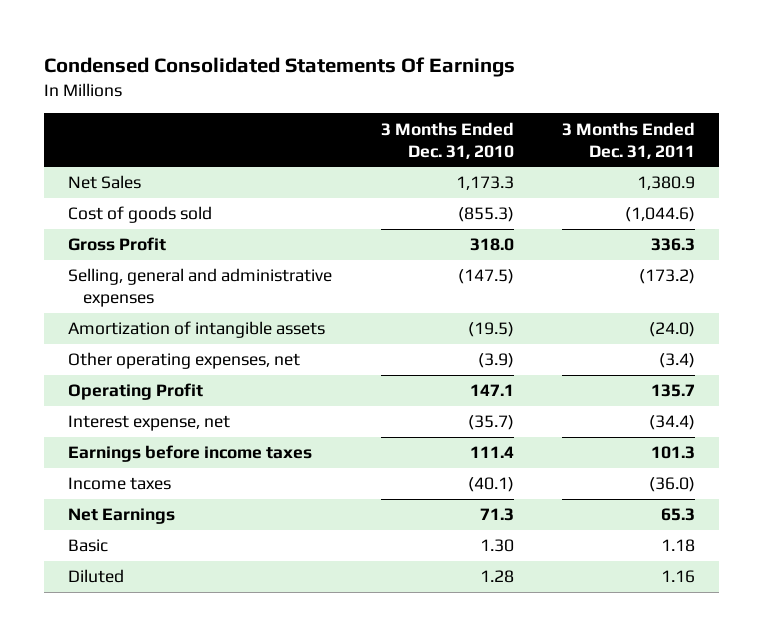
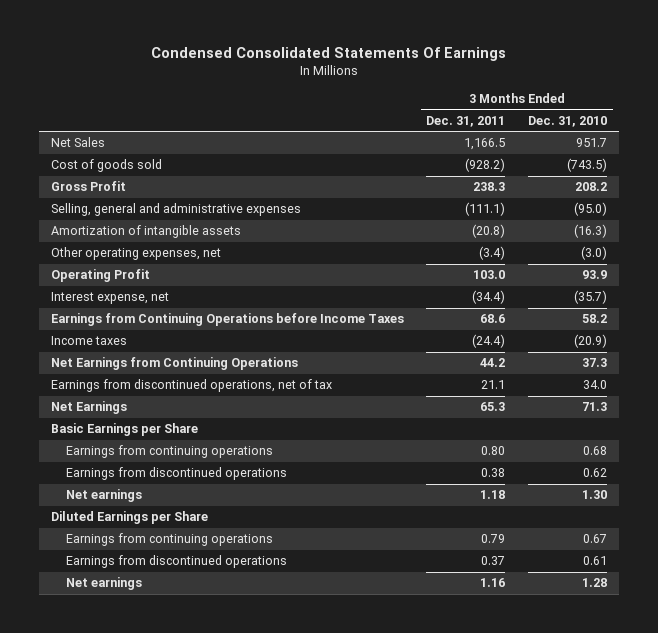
- | 3 Months Ended Dec. 31, 2010 | 3 Months Ended Dec. 31, 2011
+ | 3 Months Ended Dec. 31, 2011 | 3 Months Ended Dec. 31, 2010
- Net Sales | 1,173.3 | 1,380.9
- Cost of goods sold | (855.3) | (1,044.6)
- Gross Profit | 318.0 | 336.3
- Selling, general and administrative expenses | (147.5) | (173.2)
- Amortization of intangible assets | (19.5) | (24.0)
- Other operating expenses, net | (3.9) | (3.4)
- Operating Profit | 147.1 | 135.7
+ Net Sales | 1,166.5 | 951.7
+ Cost of goods sold | (928.2) | (743.5)
+ Gross Profit | 238.3 | 208.2
+ Selling, general and administrative expenses | (111.1) | (95.0)
+ Amortization of intangible assets | (20.8) | (16.3)
+ Other operating expenses, net | (3.4) | (3.0)
+ Operating Profit | 103.0 | 93.9
- Earnings before income taxes | 111.4 | 101.3
- Income taxes | (40.1) | (36.0)
+ Earnings from Continuing Operations before Income Taxes | 68.6 | 58.2
+ Income taxes | (24.4) | (20.9)
+ Net Earnings from Continuing Operations | 44.2 | 37.3
+ Earnings from discontinued operations, net of tax | 21.1 | 34.0
- Basic | 1.30 | 1.18
- Diluted | 1.28 | 1.16
+ Basic Earnings per Share
+ Earnings from continuing operations | 0.80 | 0.68
+ Earnings from discontinued operations | 0.38 | 0.62
+ Net earnings | 1.18 | 1.30
+ Diluted Earnings per Share
+ Earnings from continuing operations | 0.79 | 0.67
+ Earnings from discontinued operations | 0.37 | 0.61
+ Net earnings | 1.16 | 1.28

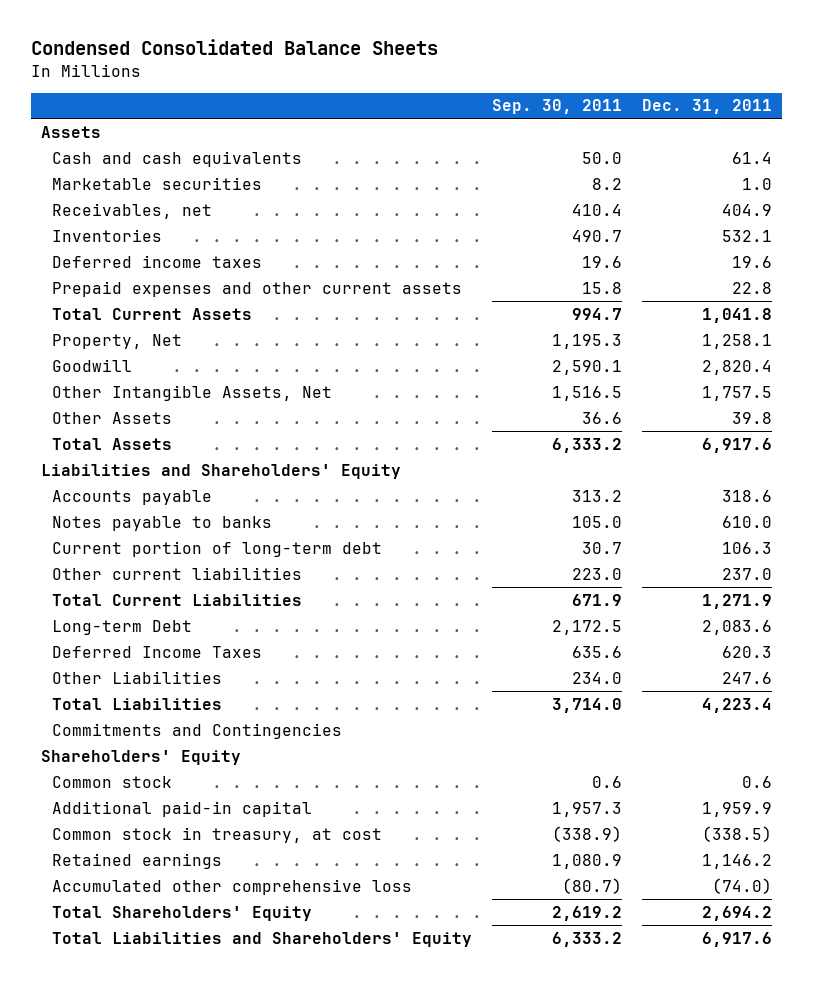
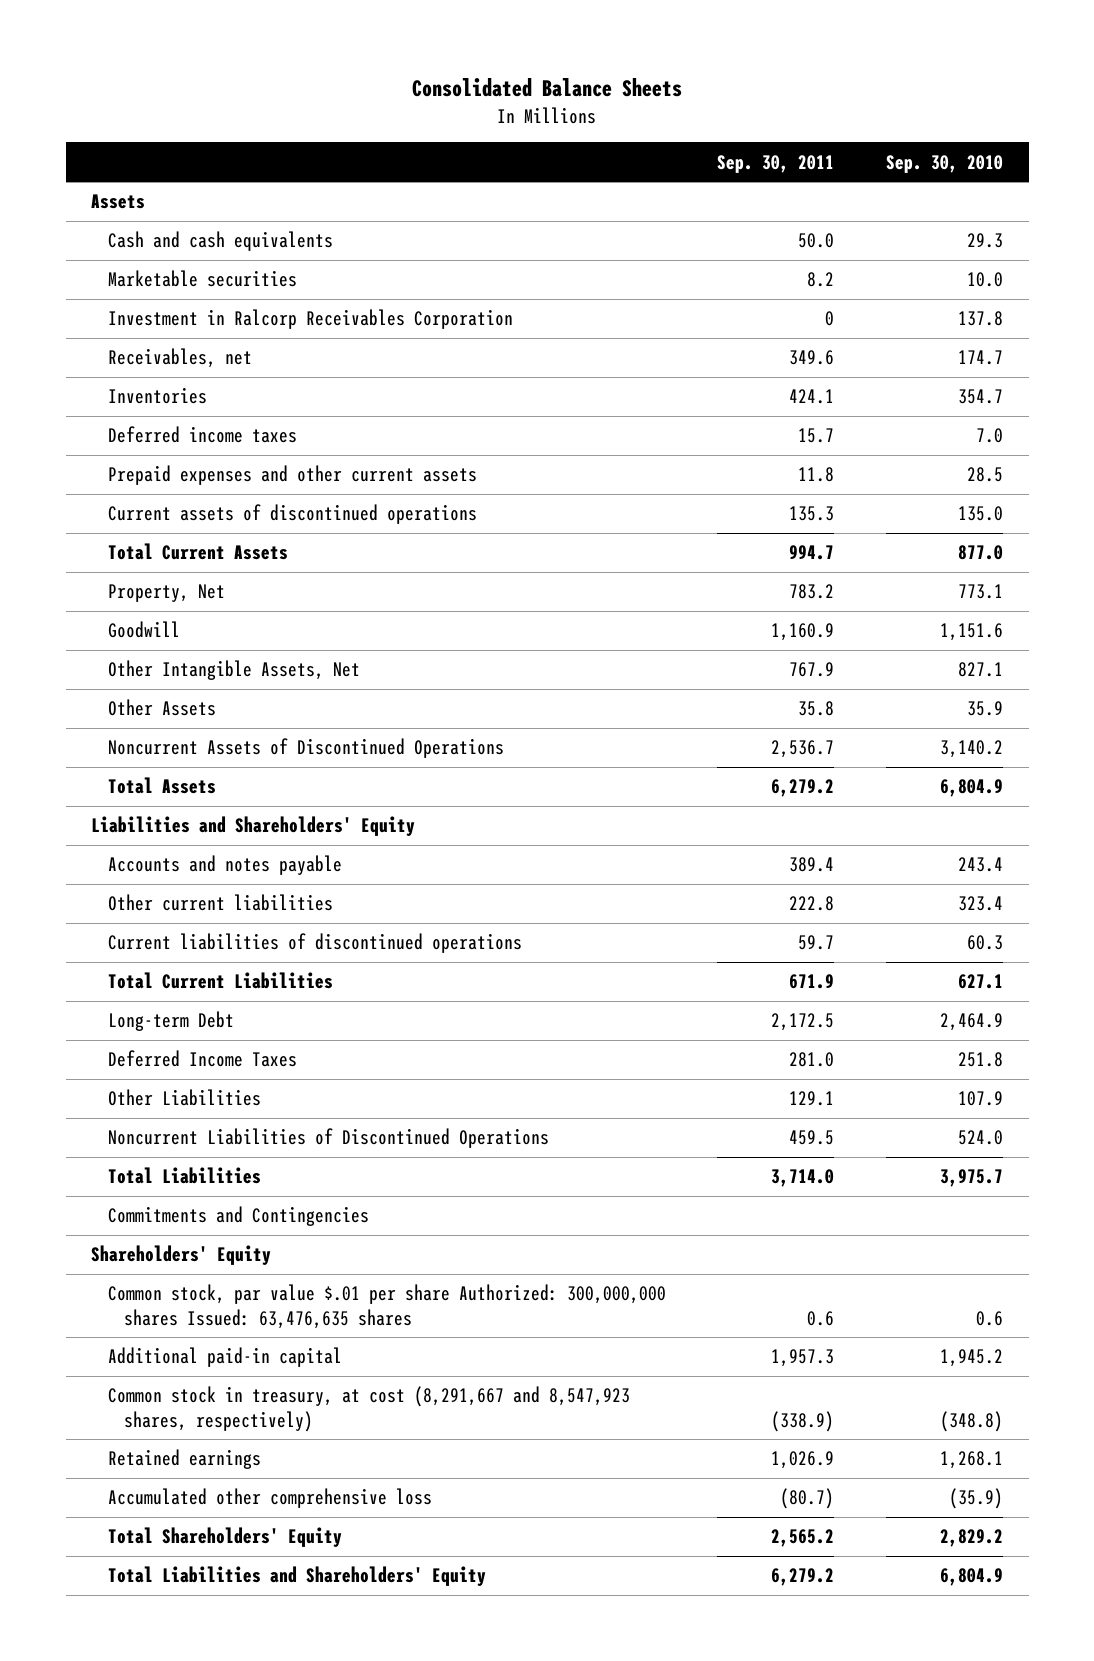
- Condensed Consolidated Balance Sheets
+ Consolidated Balance Sheets
- | Sep. 30, 2011 | Dec. 31, 2011
+ | Sep. 30, 2011 | Sep. 30, 2010
- Receivables, net | 410.4 | 404.9
- Inventories | 490.7 | 532.1
- Deferred income taxes | 19.6 | 19.6
- Prepaid expenses and other current assets | 15.8 | 22.8
+ Investment in Ralcorp Receivables Corporation | 0 | 137.8
+ Receivables, net | 349.6 | 174.7
+ Inventories | 424.1 | 354.7
+ Deferred income taxes | 15.7 | 7.0
+ Prepaid expenses and other current assets | 11.8 | 28.5
+ Current assets of discontinued operations | 135.3 | 135.0
- Property, Net | 1,195.3 | 1,258.1
- Goodwill | 2,590.1 | 2,820.4
- Other Intangible Assets, Net | 1,516.5 | 1,757.5
- Other Assets | 36.6 | 39.8
- Total Assets | 6,333.2 | 6,917.6
+ Property, Net | 783.2 | 773.1
+ Goodwill | 1,160.9 | 1,151.6
+ Other Intangible Assets, Net | 767.9 | 827.1
+ Other Assets | 35.8 | 35.9
+ Noncurrent Assets of Discontinued Operations | 2,536.7 | 3,140.2
+ Total Assets | 6,279.2 | 6,804.9
- Accounts payable | 313.2 | 318.6
- Notes payable to banks | 105.0 | 610.0
- Current portion of long-term debt | 30.7 | 106.3
- Other current liabilities | 223.0 | 237.0
+ Accounts and notes payable | 389.4 | 243.4
+ Other current liabilities | 222.8 | 323.4
+ Current liabilities of discontinued operations | 59.7 | 60.3
- Deferred Income Taxes | 635.6 | 620.3
- Other Liabilities | 234.0 | 247.6
+ Deferred Income Taxes | 281.0 | 251.8
+ Other Liabilities | 129.1 | 107.9
+ Noncurrent Liabilities of Discontinued Operations | 459.5 | 524.0
- Common stock | 0.6 | 0.6
+ Common stock, par value $.01 per share Authorized: 300,000,000 shares Issued: 63,476,635 shares | 0.6 | 0.6
- Common stock in treasury, at cost | (338.9) | (338.5)
- Retained earnings | 1,080.9 | 1,146.2
+ Common stock in treasury, at cost (8,291,667 and 8,547,923 shares, respectively) | (338.9) | (348.8)
+ Retained earnings | 1,026.9 | 1,268.1
- Total Shareholders' Equity | 2,619.2 | 2,694.2
- Total Liabilities and Shareholders' Equity | 6,333.2 | 6,917.6
+ Total Shareholders' Equity | 2,565.2 | 2,829.2
+ Total Liabilities and Shareholders' Equity | 6,279.2 | 6,804.9

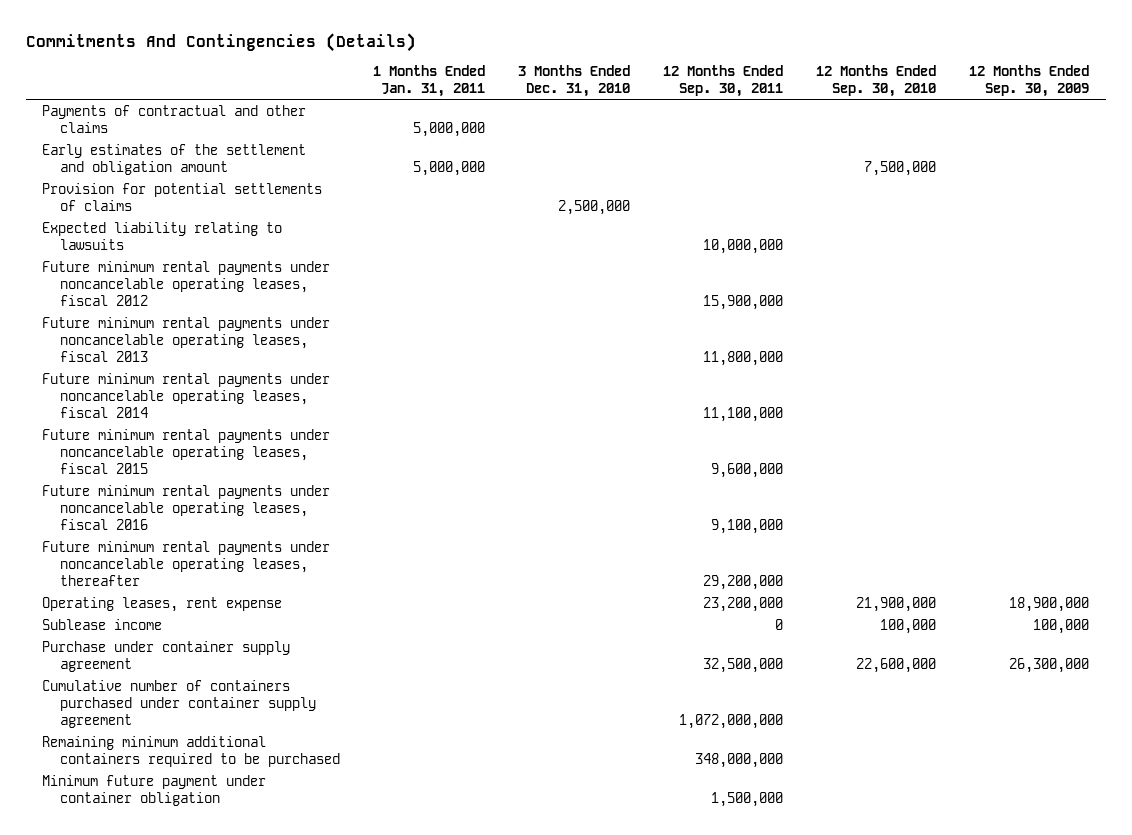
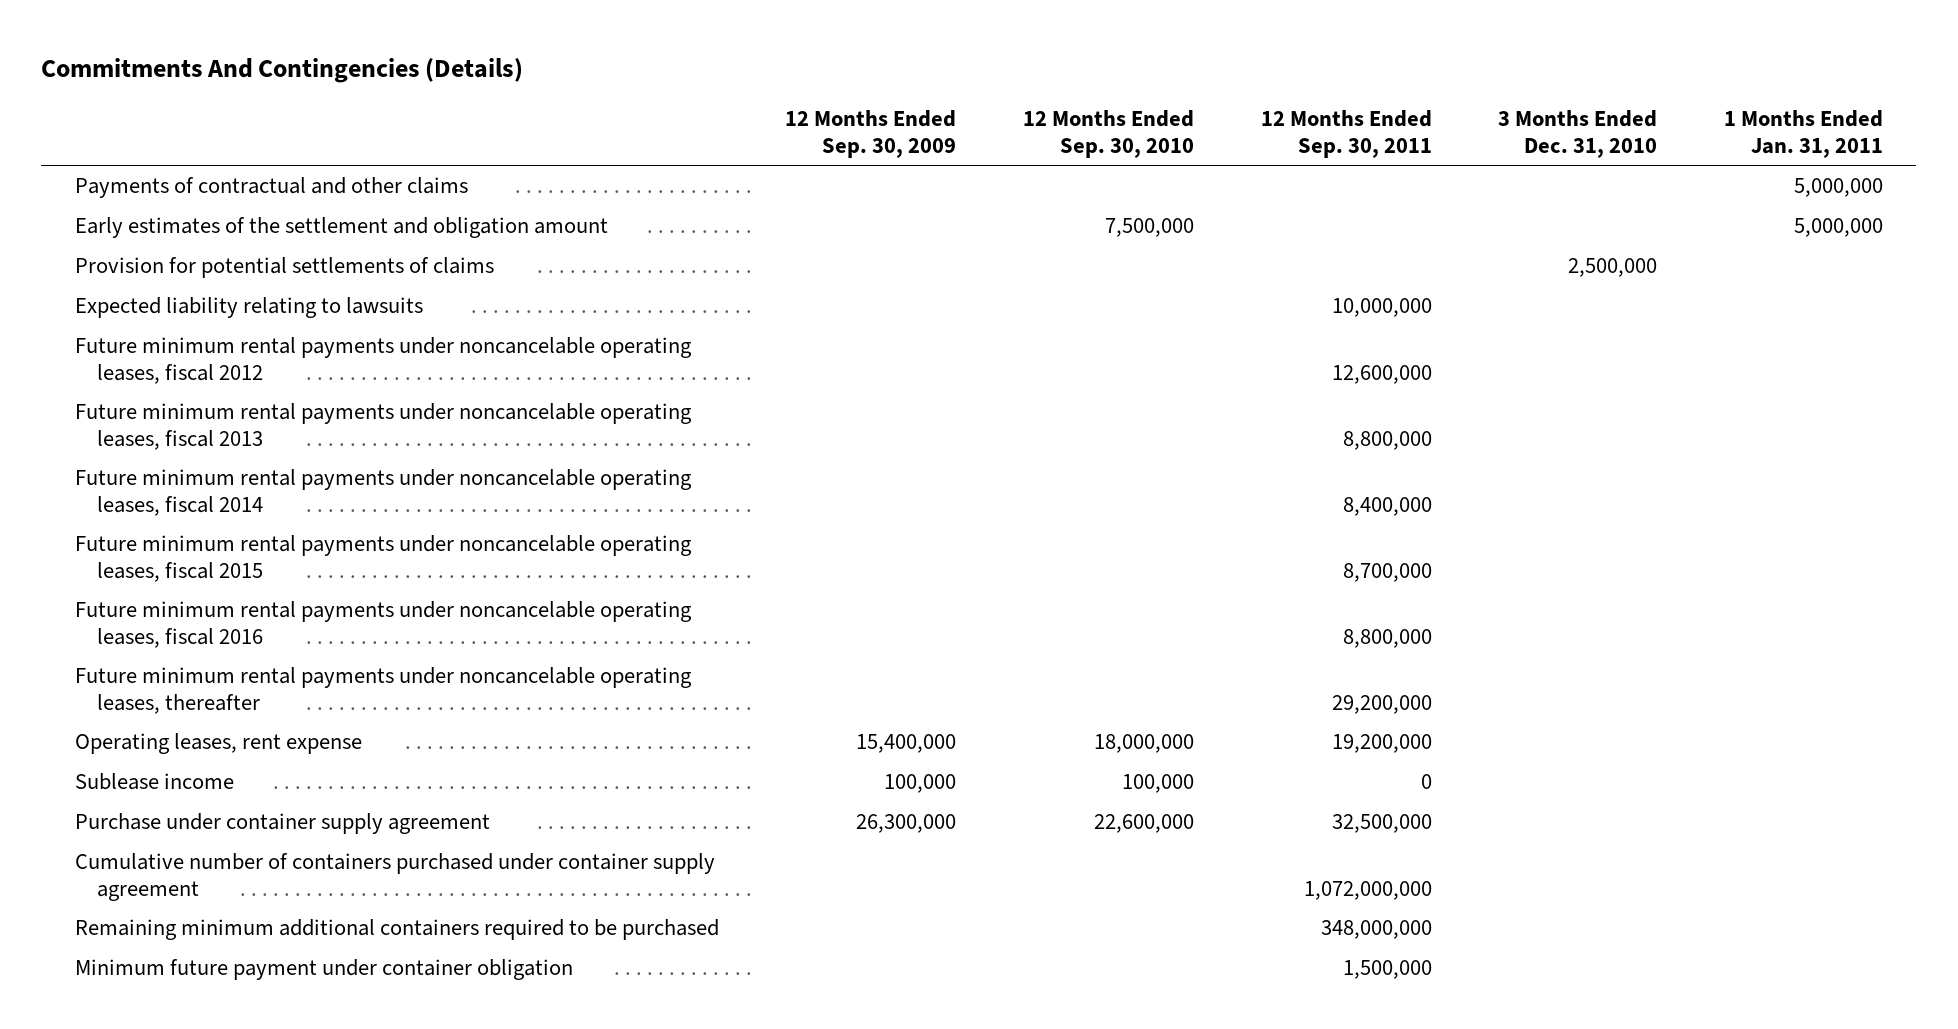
- | 1 Months Ended Jan. 31, 2011 | 3 Months Ended Dec. 31, 2010 | 12 Months Ended Sep. 30, 2011 | 12 Months Ended Sep. 30, 2010 | 12 Months Ended Sep. 30, 2009
+ | 12 Months Ended Sep. 30, 2009 | 12 Months Ended Sep. 30, 2010 | 12 Months Ended Sep. 30, 2011 | 3 Months Ended Dec. 31, 2010 | 1 Months Ended Jan. 31, 2011
- Future minimum rental payments under noncancelable operating leases, fiscal 2012 | | | 15,900,000 | |
- Future minimum rental payments under noncancelable operating leases, fiscal 2013 | | | 11,800,000 | |
- Future minimum rental payments under noncancelable operating leases, fiscal 2014 | | | 11,100,000 | |
- Future minimum rental payments under noncancelable operating leases, fiscal 2015 | | | 9,600,000 | |
- Future minimum rental payments under noncancelable operating leases, fiscal 2016 | | | 9,100,000 | |
+ Future minimum rental payments under noncancelable operating leases, fiscal 2012 | | | 12,600,000 | |
+ Future minimum rental payments under noncancelable operating leases, fiscal 2013 | | | 8,800,000 | |
+ Future minimum rental payments under noncancelable operating leases, fiscal 2014 | | | 8,400,000 | |
+ Future minimum rental payments under noncancelable operating leases, fiscal 2015 | | | 8,700,000 | |
+ Future minimum rental payments under noncancelable operating leases, fiscal 2016 | | | 8,800,000 | |
- Operating leases, rent expense | | | 23,200,000 | 21,900,000 | 18,900,000
+ Operating leases, rent expense | 15,400,000 | 18,000,000 | 19,200,000 | |

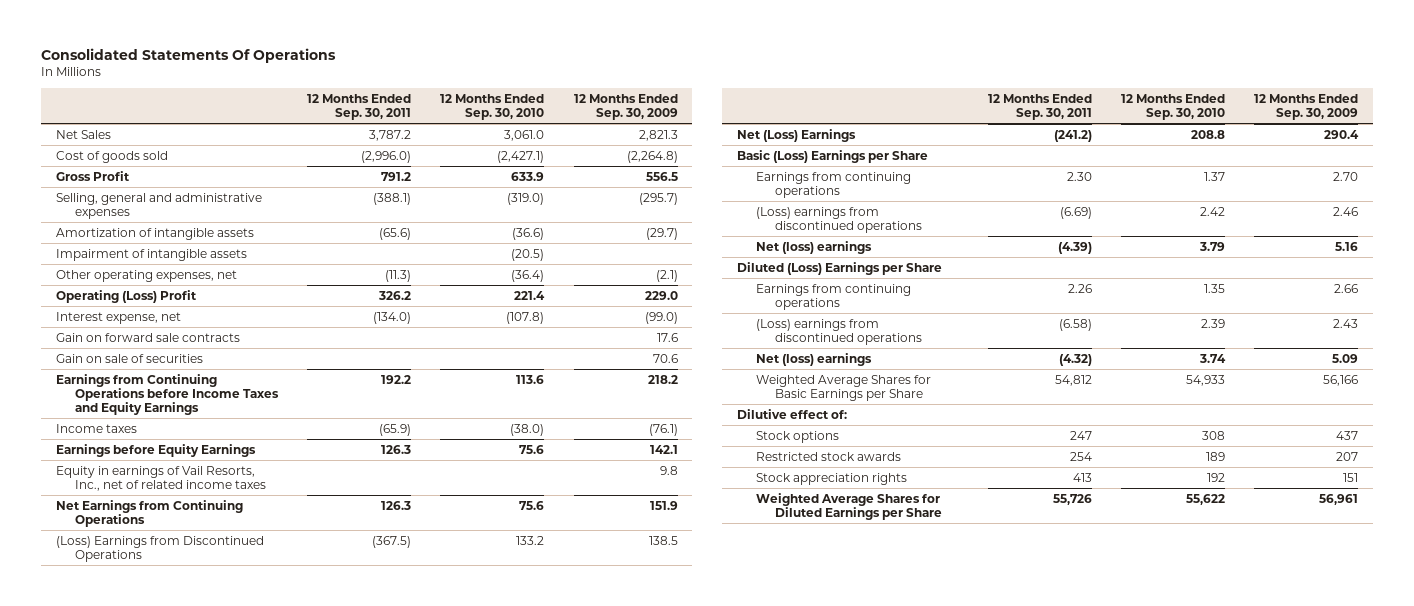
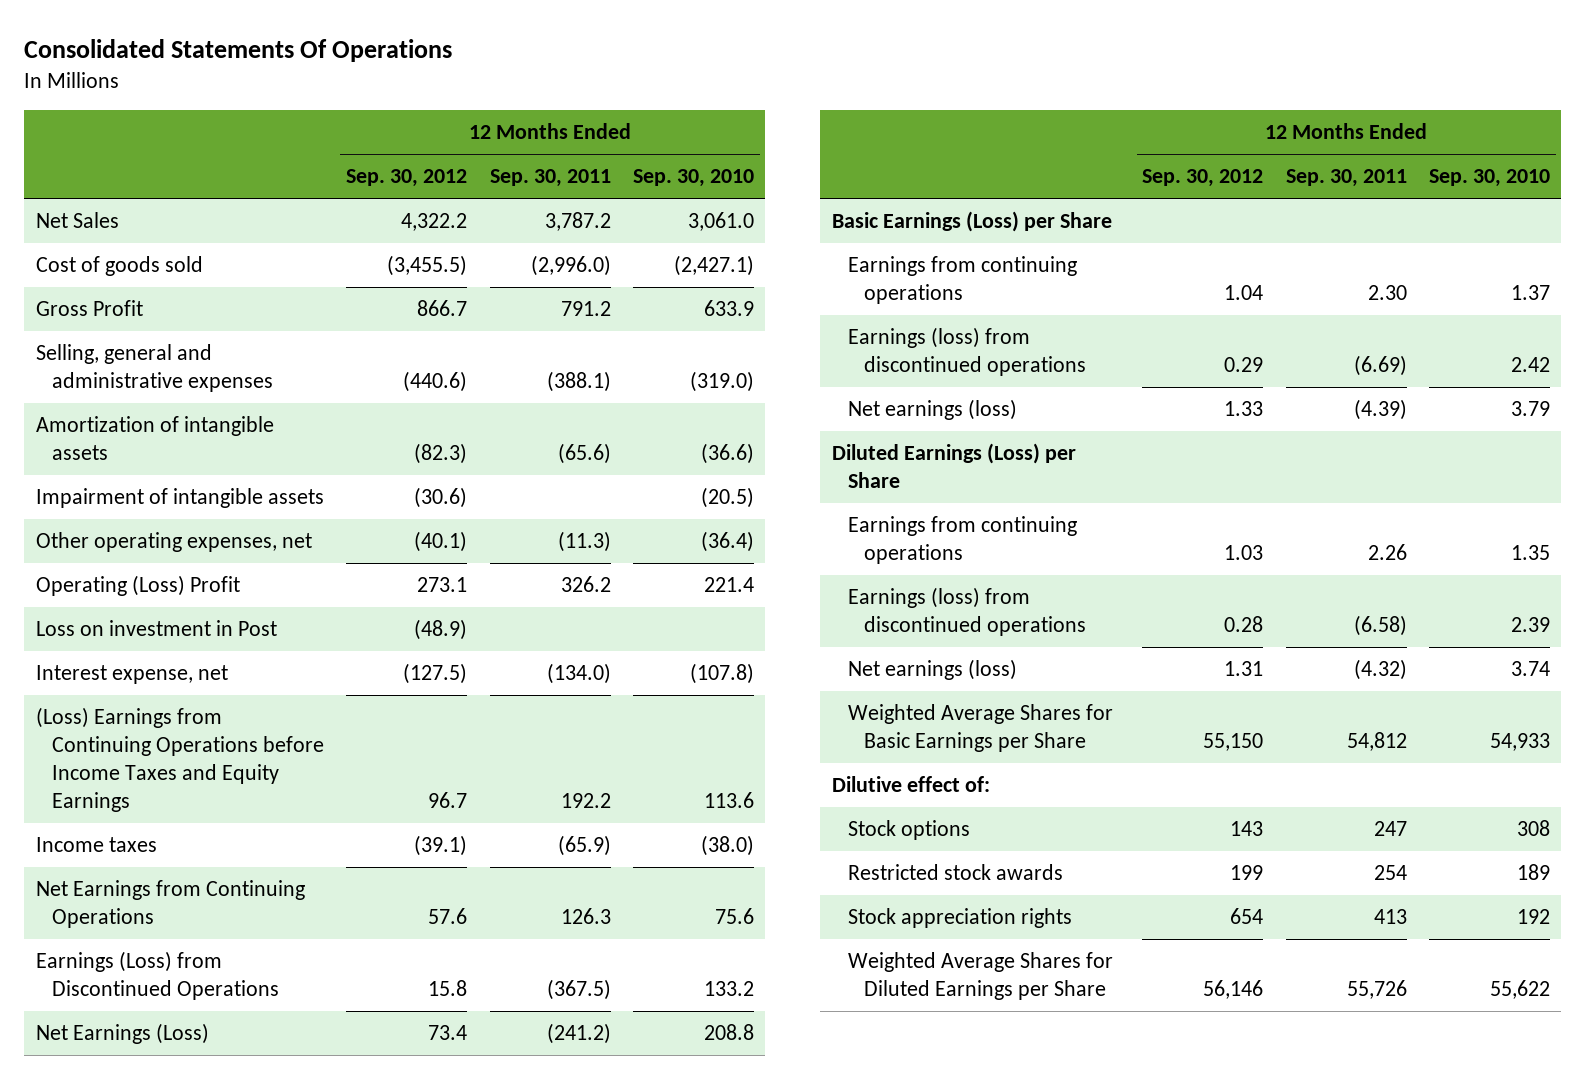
- | 12 Months Ended Sep. 30, 2011 | 12 Months Ended Sep. 30, 2010 | 12 Months Ended Sep. 30, 2009
+ | 12 Months Ended Sep. 30, 2012 | 12 Months Ended Sep. 30, 2011 | 12 Months Ended Sep. 30, 2010
+ Loss on investment in Post | (48.9) | |
- Gain on forward sale contracts | | | 17.6
- Gain on sale of securities | | | 70.6
- Earnings from Continuing Operations before Income Taxes and Equity Earnings | 192.2 | 113.6 | 218.2
+ (Loss) Earnings from Continuing Operations before Income Taxes and Equity Earnings | 96.7 | 192.2 | 113.6
- Earnings before Equity Earnings | 126.3 | 75.6 | 142.1
- Equity in earnings of Vail Resorts, Inc., net of related income taxes | | | 9.8
- (Loss) Earnings from Discontinued Operations | (367.5) | 133.2 | 138.5
- Net (Loss) Earnings | (241.2) | 208.8 | 290.4
- Basic (Loss) Earnings per Share
+ Earnings (Loss) from Discontinued Operations | 15.8 | (367.5) | 133.2
+ Net Earnings (Loss) | 73.4 | (241.2) | 208.8
+ Basic Earnings (Loss) per Share
- (Loss) earnings from discontinued operations | (6.69) | 2.42 | 2.46
- Net (loss) earnings | (4.39) | 3.79 | 5.16
- Diluted (Loss) Earnings per Share
+ Earnings (loss) from discontinued operations | 0.29 | (6.69) | 2.42
+ Net earnings (loss) | 1.33 | (4.39) | 3.79
+ Diluted Earnings (Loss) per Share
- (Loss) earnings from discontinued operations | (6.58) | 2.39 | 2.43
- Net (loss) earnings | (4.32) | 3.74 | 5.09
+ Earnings (loss) from discontinued operations | 0.28 | (6.58) | 2.39
+ Net earnings (loss) | 1.31 | (4.32) | 3.74

